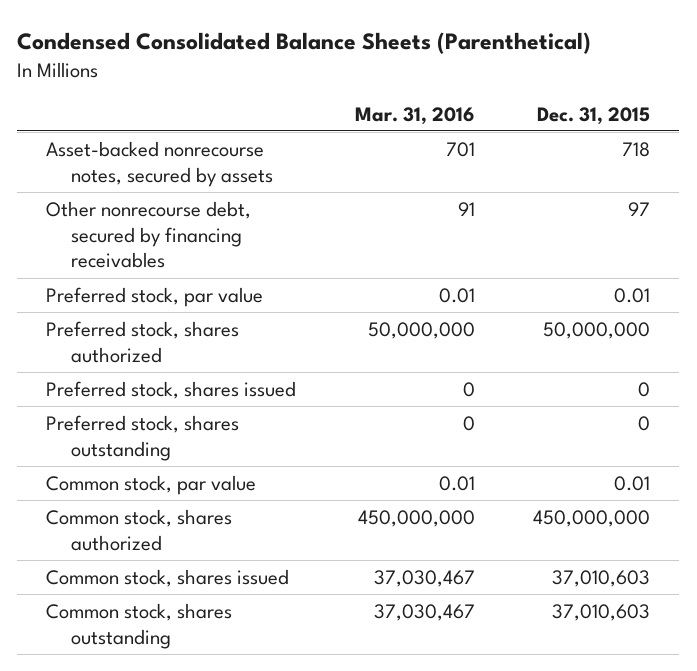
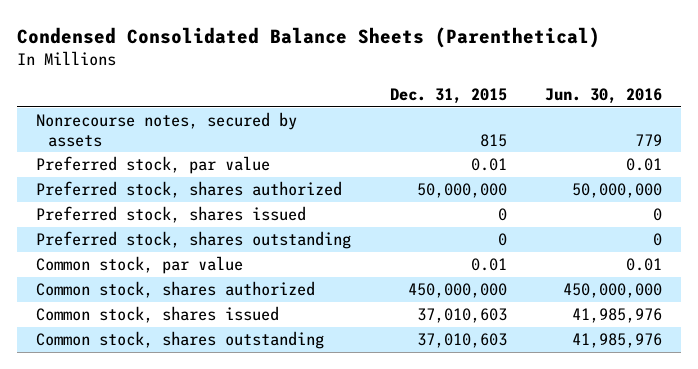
- | Mar. 31, 2016 | Dec. 31, 2015
+ | Dec. 31, 2015 | Jun. 30, 2016
- Asset-backed nonrecourse notes, secured by assets | 701 | 718
- Other nonrecourse debt, secured by financing receivables | 91 | 97
+ Nonrecourse notes, secured by assets | 815 | 779

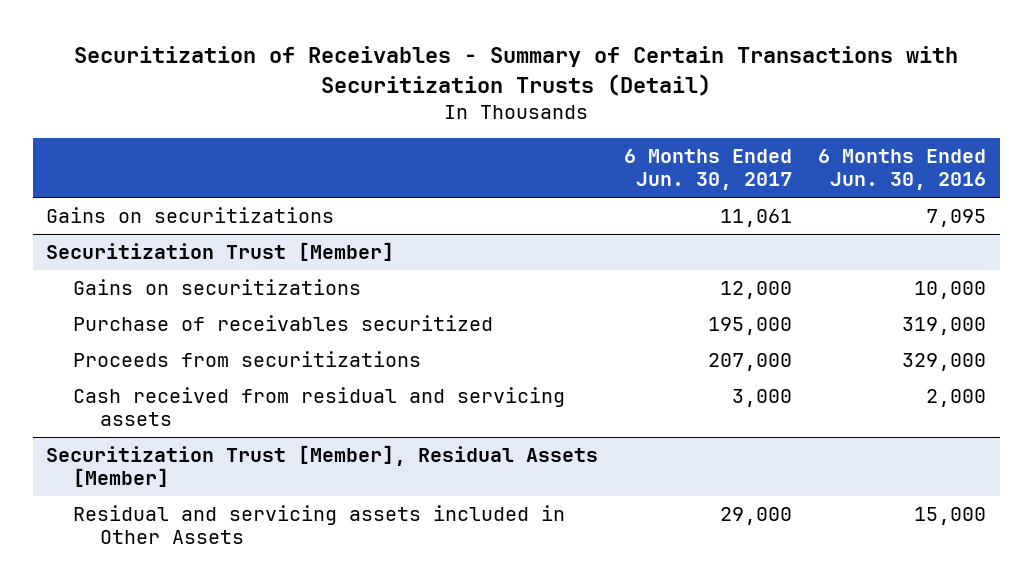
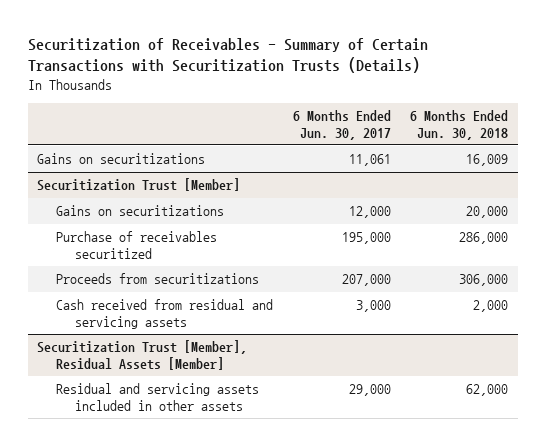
- Securitization of Receivables - Summary of Certain Transactions with Securitization Trusts (Detail)
+ Securitization of Receivables - Summary of Certain Transactions with Securitization Trusts (Details)
- | 6 Months Ended Jun. 30, 2017 | 6 Months Ended Jun. 30, 2016
+ | 6 Months Ended Jun. 30, 2017 | 6 Months Ended Jun. 30, 2018
@ Securitization Trust [Member], Residual Assets [Member]
- Residual and servicing assets included in Other Assets | 29,000 | 15,000
+ Residual and servicing assets included in other assets | 29,000 | 62,000

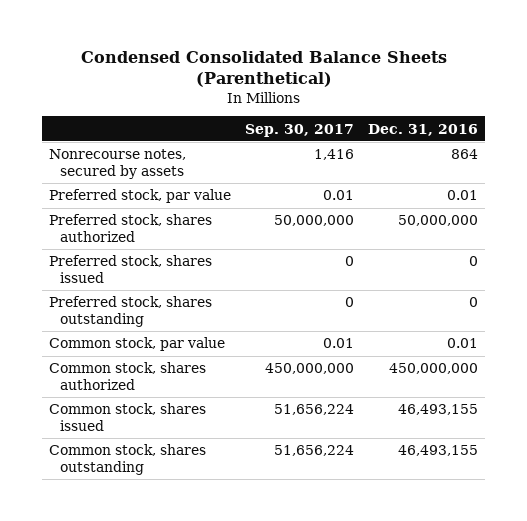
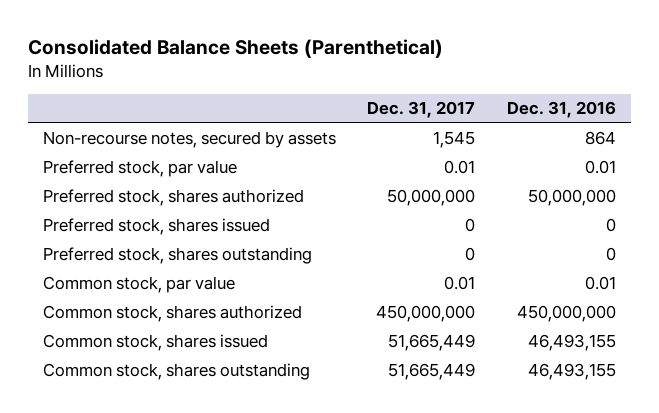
- Condensed Consolidated Balance Sheets (Parenthetical)
+ Consolidated Balance Sheets (Parenthetical)
- | Sep. 30, 2017 | Dec. 31, 2016
+ | Dec. 31, 2017 | Dec. 31, 2016
- Nonrecourse notes, secured by assets | 1,416 | 864
+ Non-recourse notes, secured by assets | 1,545 | 864

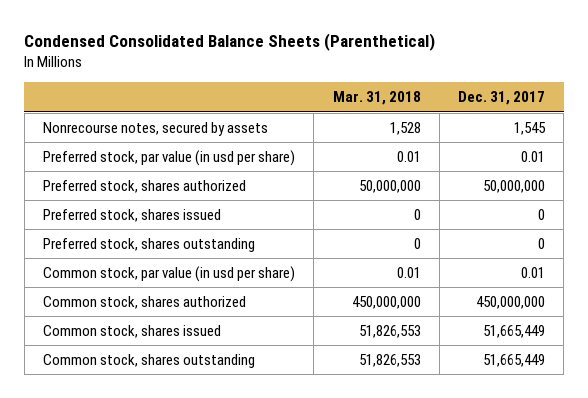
- Consolidated Balance Sheets (Parenthetical)
+ Condensed Consolidated Balance Sheets (Parenthetical)
- | Dec. 31, 2017 | Dec. 31, 2016
+ | Mar. 31, 2018 | Dec. 31, 2017
- Non-recourse notes, secured by assets | 1,545 | 864
- Preferred stock, par value | 0.01 | 0.01
+ Nonrecourse notes, secured by assets | 1,528 | 1,545
+ Preferred stock, par value (in usd per share) | 0.01 | 0.01
- Common stock, par value | 0.01 | 0.01
+ Common stock, par value (in usd per share) | 0.01 | 0.01

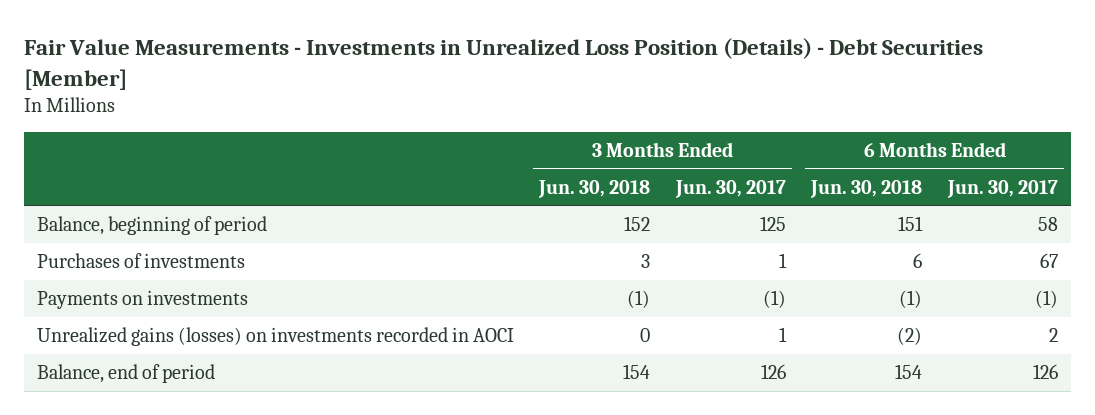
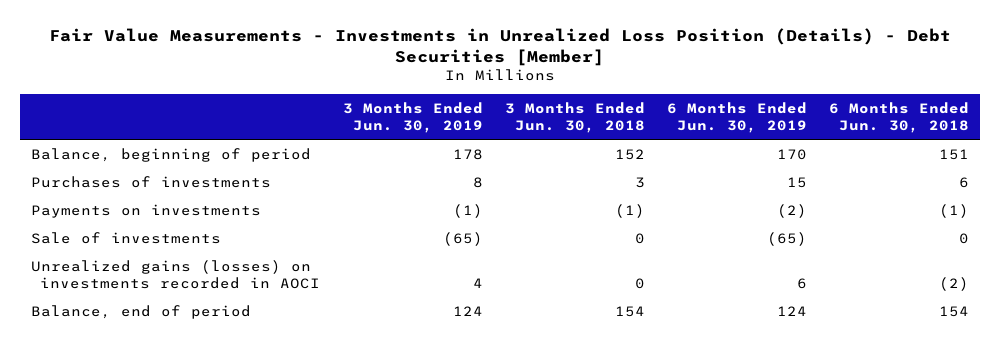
- | 3 Months Ended Jun. 30, 2018 | 3 Months Ended Jun. 30, 2017 | 6 Months Ended Jun. 30, 2018 | 6 Months Ended Jun. 30, 2017
+ | 3 Months Ended Jun. 30, 2019 | 3 Months Ended Jun. 30, 2018 | 6 Months Ended Jun. 30, 2019 | 6 Months Ended Jun. 30, 2018
+ Sale of investments | (65) | 0 | (65) | 0

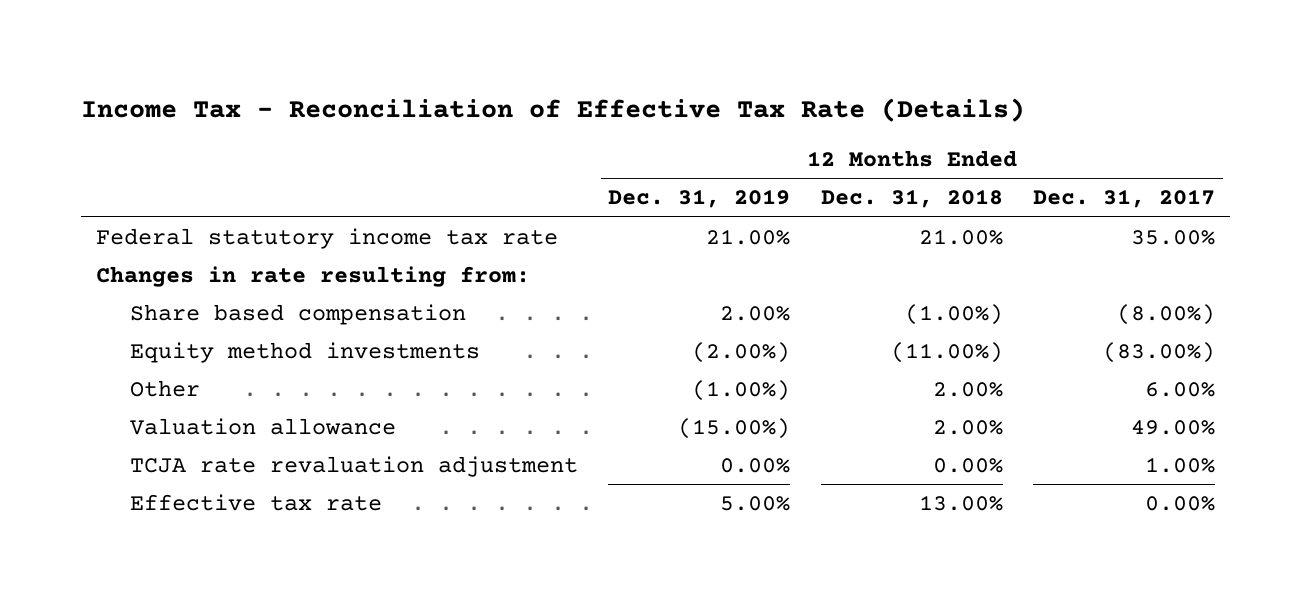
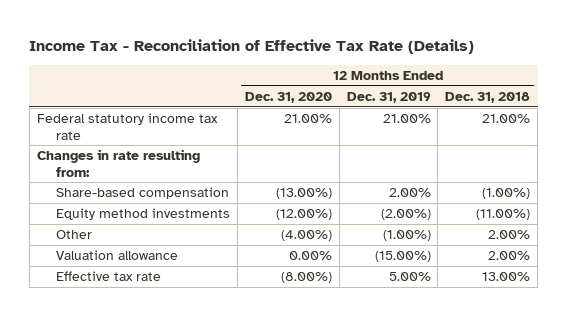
- | 12 Months Ended Dec. 31, 2019 | 12 Months Ended Dec. 31, 2018 | 12 Months Ended Dec. 31, 2017
+ | 12 Months Ended Dec. 31, 2020 | 12 Months Ended Dec. 31, 2019 | 12 Months Ended Dec. 31, 2018
- Share based compensation | 2.00% | (1.00%) | (8.00%)
+ Share-based compensation | (13.00%) | 2.00% | (1.00%)
- TCJA rate revaluation adjustment | 0.00% | 0.00% | 1.00%

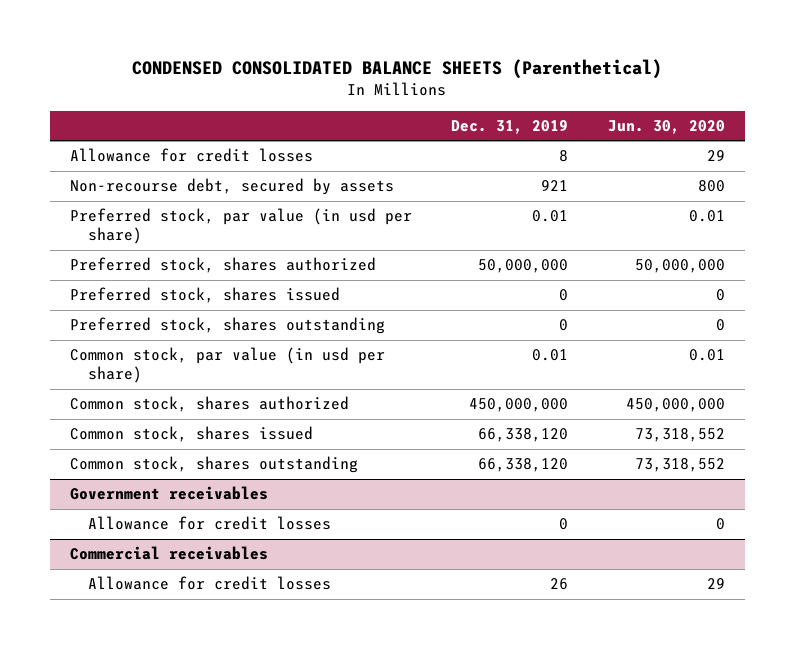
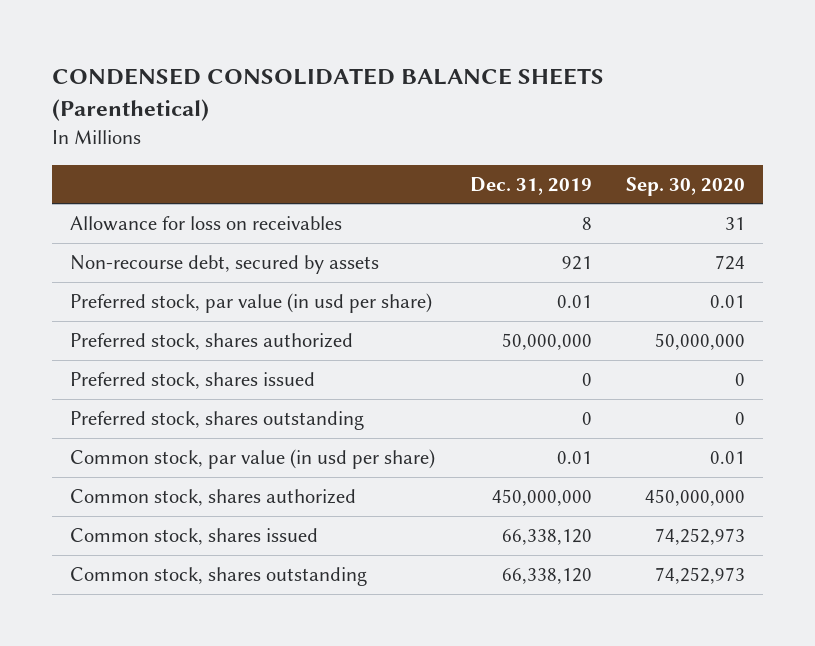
- | Dec. 31, 2019 | Jun. 30, 2020
+ | Dec. 31, 2019 | Sep. 30, 2020
- Allowance for credit losses | 8 | 29
+ Allowance for loss on receivables | 8 | 31
- Government receivables
- Allowance for credit losses | 0 | 0
- Commercial receivables
- Allowance for credit losses | 26 | 29

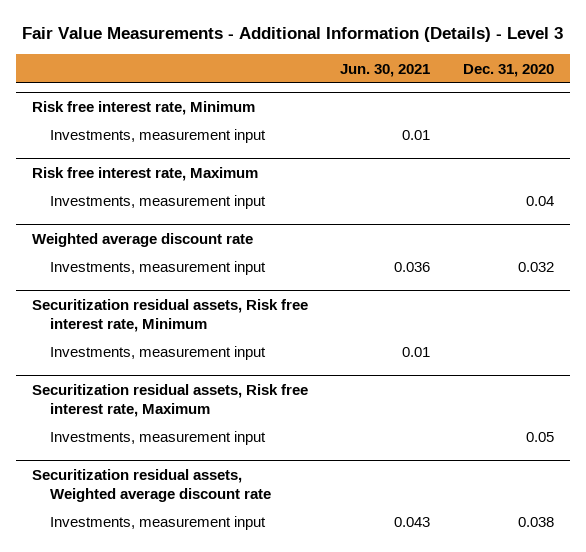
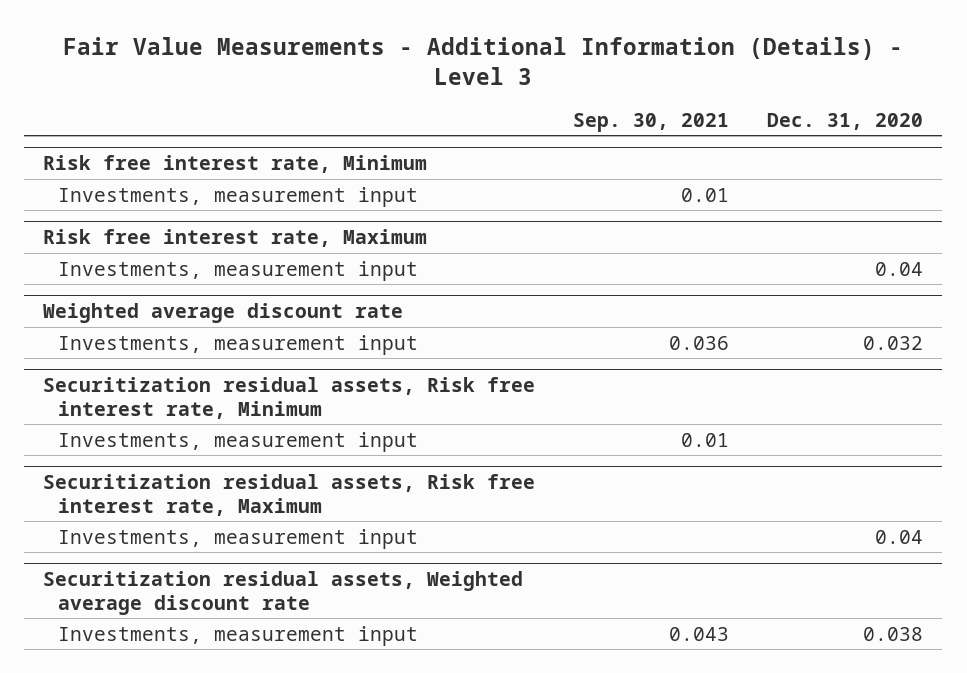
- | Jun. 30, 2021 | Dec. 31, 2020
+ | Sep. 30, 2021 | Dec. 31, 2020
@ Securitization residual assets, Risk free interest rate, Maximum
- Investments, measurement input | | 0.05
+ Investments, measurement input | | 0.04

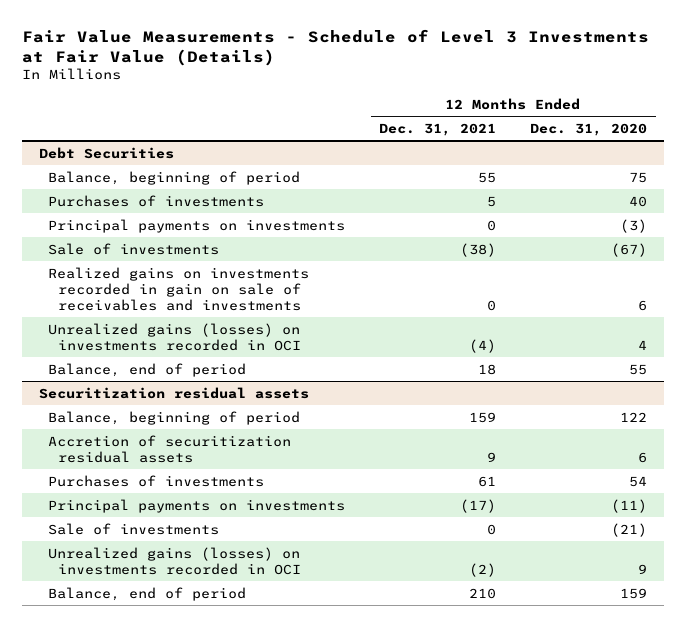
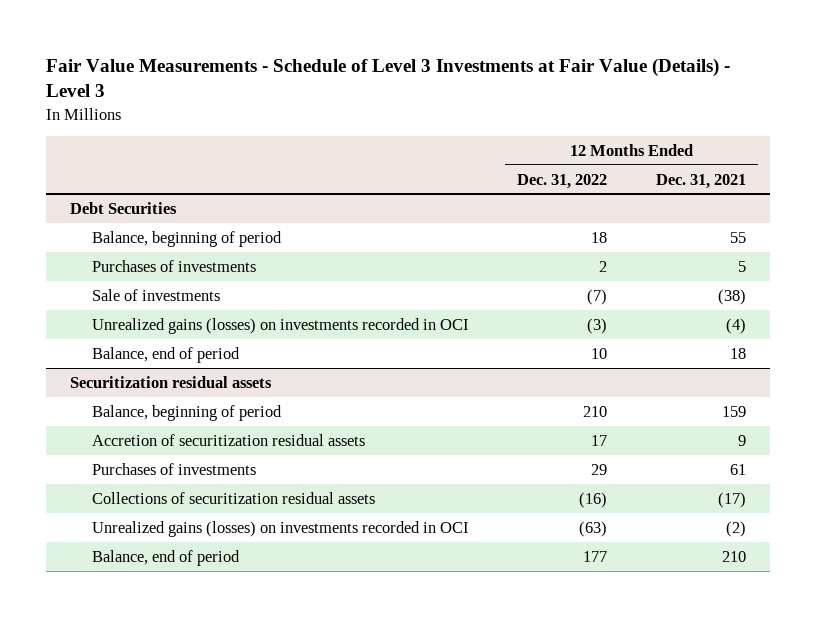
- Fair Value Measurements - Schedule of Level 3 Investments at Fair Value (Details)
+ Fair Value Measurements - Schedule of Level 3 Investments at Fair Value (Details) - Level 3
- | 12 Months Ended Dec. 31, 2021 | 12 Months Ended Dec. 31, 2020
+ | 12 Months Ended Dec. 31, 2022 | 12 Months Ended Dec. 31, 2021
@ Debt Securities
- Principal payments on investments | 0 | (3)
- Realized gains on investments recorded in gain on sale of receivables and investments | 0 | 6
@ Securitization residual assets
- Principal payments on investments | (17) | (11)
- Sale of investments | 0 | (21)
+ Collections of securitization residual assets | (16) | (17)

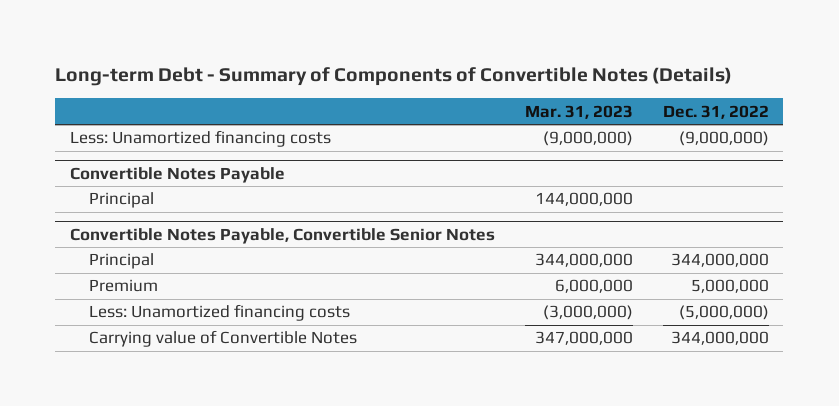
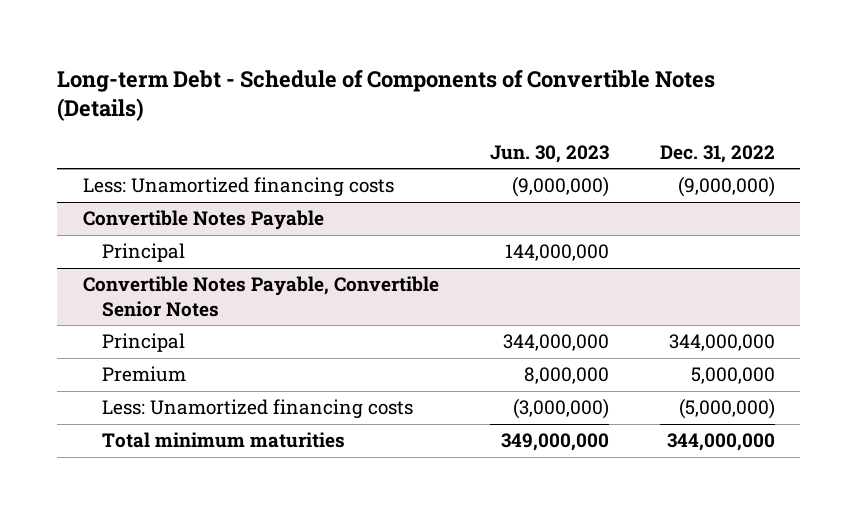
- Long-term Debt - Summary of Components of Convertible Notes (Details)
+ Long-term Debt - Schedule of Components of Convertible Notes (Details)
- | Mar. 31, 2023 | Dec. 31, 2022
+ | Jun. 30, 2023 | Dec. 31, 2022
@ Convertible Notes Payable, Convertible Senior Notes
- Carrying value of Convertible Notes | 347,000,000 | 344,000,000
+ Total minimum maturities | 349,000,000 | 344,000,000

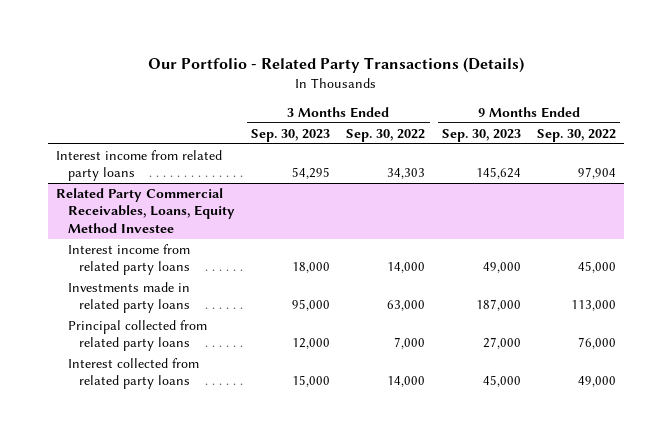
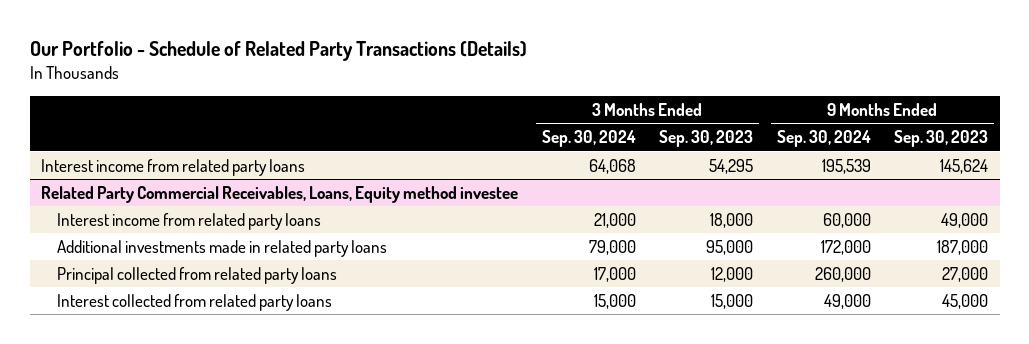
- Our Portfolio - Related Party Transactions (Details)
+ Our Portfolio - Schedule of Related Party Transactions (Details)
- | 3 Months Ended Sep. 30, 2023 | 3 Months Ended Sep. 30, 2022 | 9 Months Ended Sep. 30, 2023 | 9 Months Ended Sep. 30, 2022
+ | 3 Months Ended Sep. 30, 2024 | 3 Months Ended Sep. 30, 2023 | 9 Months Ended Sep. 30, 2024 | 9 Months Ended Sep. 30, 2023
- Related Party Commercial Receivables, Loans, Equity Method Investee
+ Related Party Commercial Receivables, Loans, Equity method investee
- Investments made in related party loans | 95,000 | 63,000 | 187,000 | 113,000
+ Additional investments made in related party loans | 79,000 | 95,000 | 172,000 | 187,000

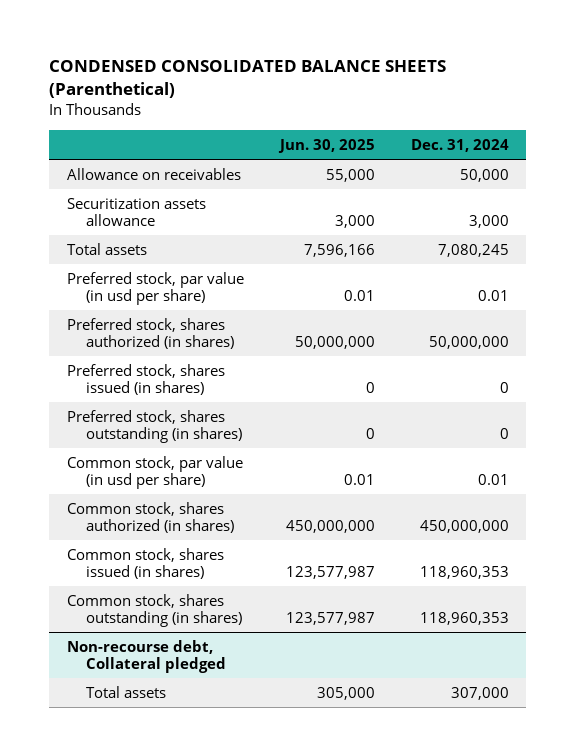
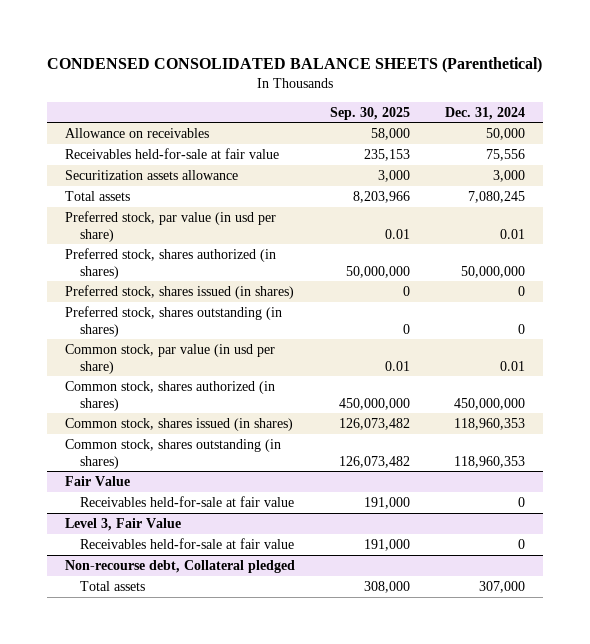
- | Jun. 30, 2025 | Dec. 31, 2024
+ | Sep. 30, 2025 | Dec. 31, 2024
+ Receivables held-for-sale at fair value | 235,153 | 75,556
+ Fair Value
+ Receivables held-for-sale at fair value | 191,000 | 0
+ Level 3, Fair Value
+ Receivables held-for-sale at fair value | 191,000 | 0

